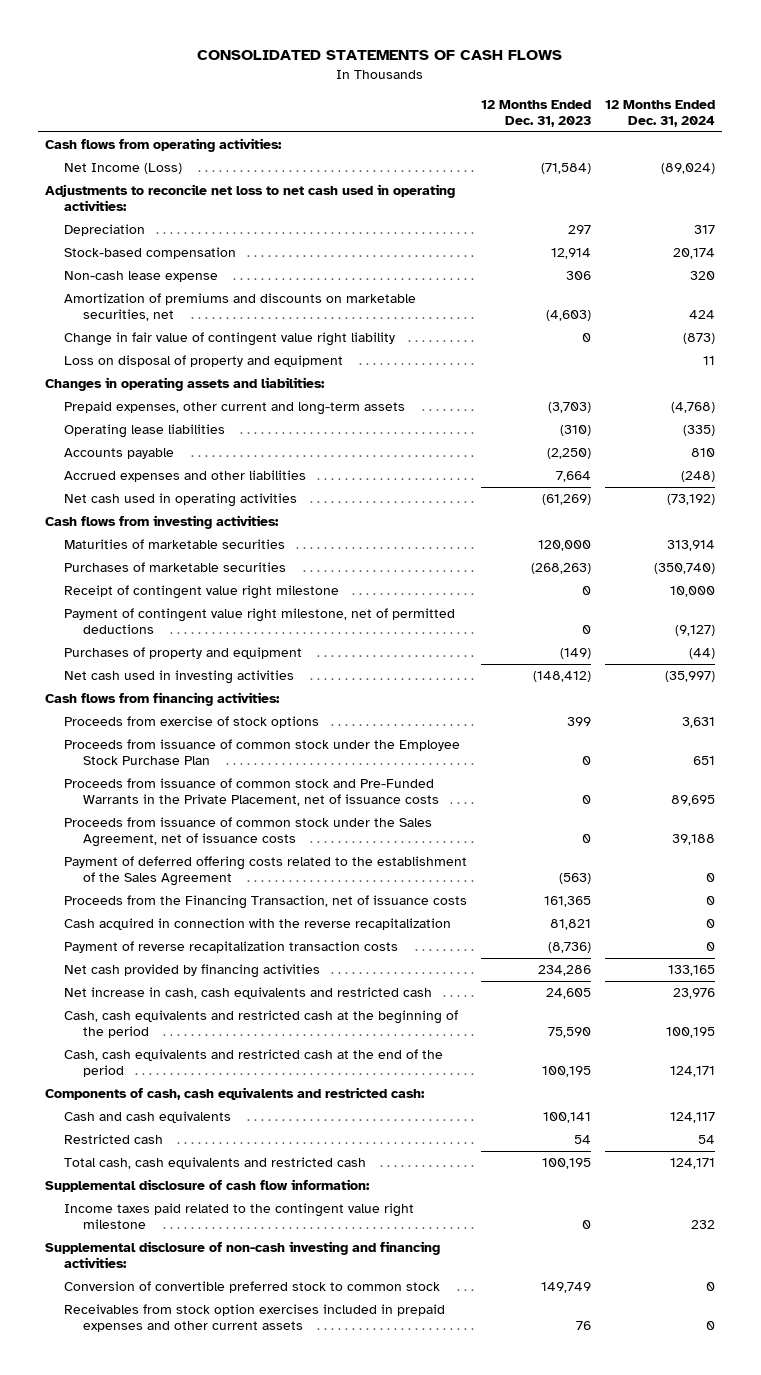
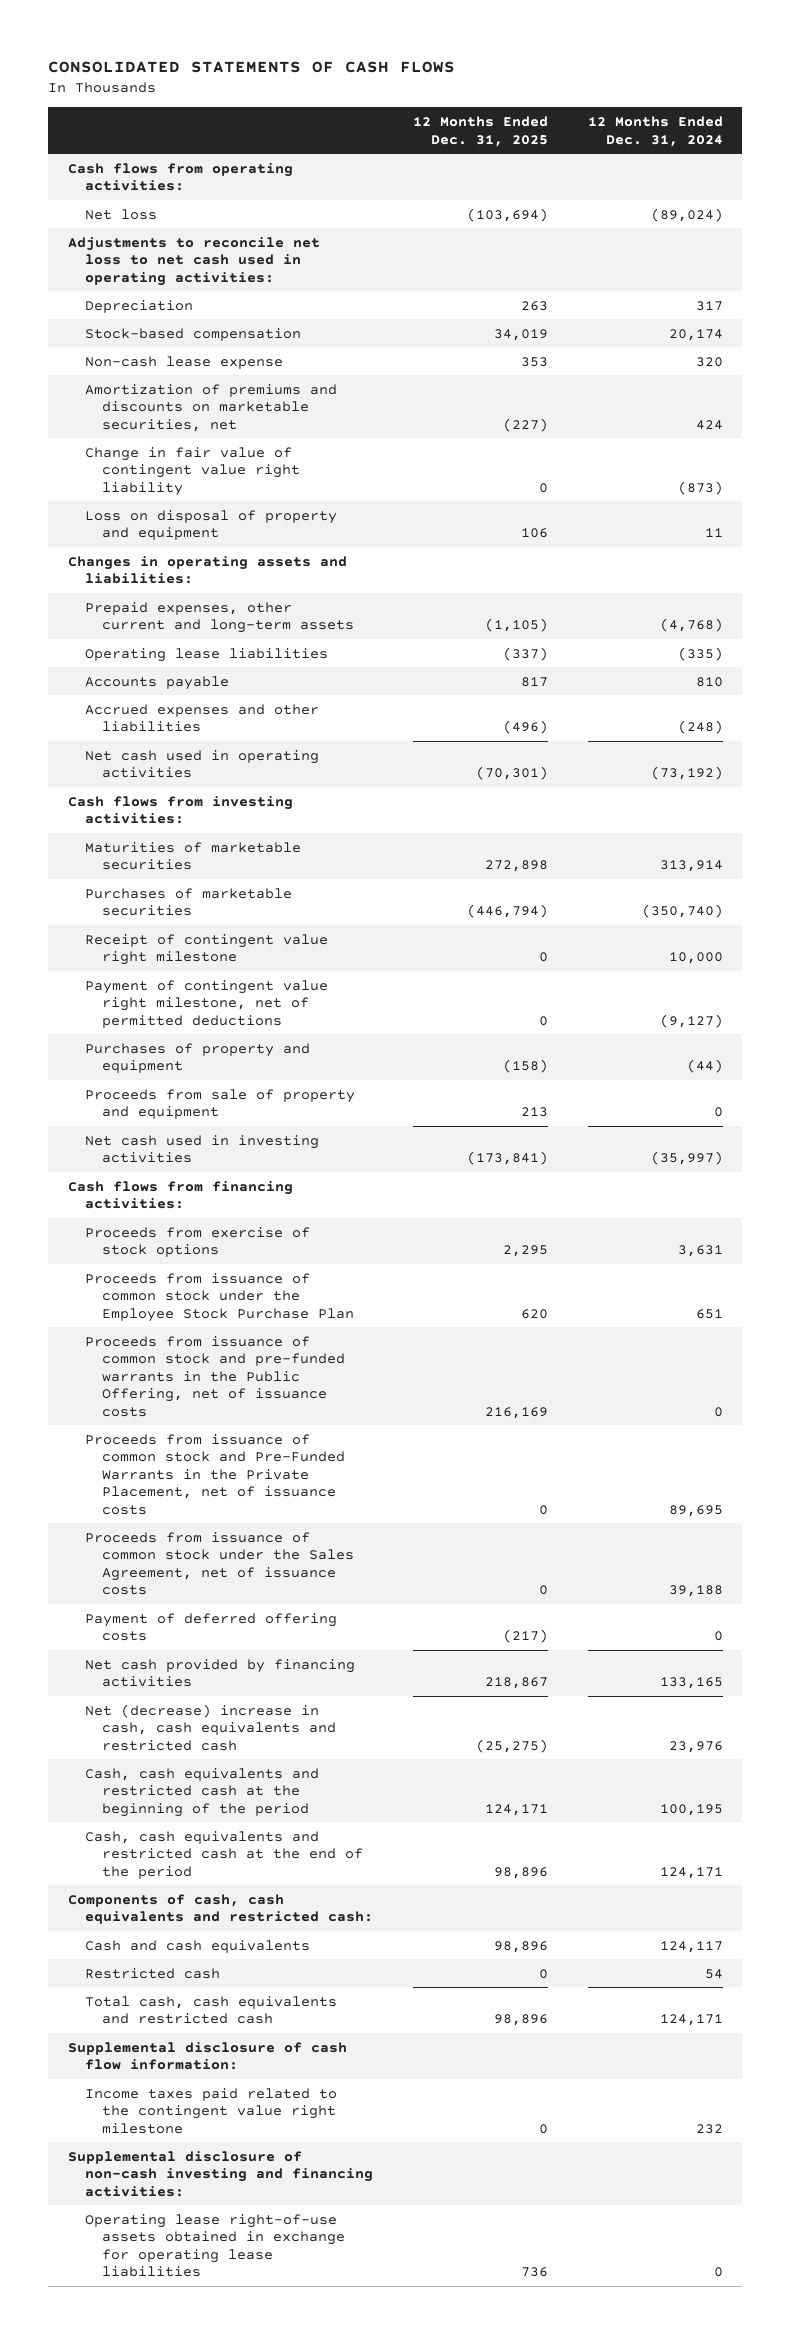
- | 12 Months Ended Dec. 31, 2023 | 12 Months Ended Dec. 31, 2024
+ | 12 Months Ended Dec. 31, 2025 | 12 Months Ended Dec. 31, 2024
- Net Income (Loss) | (71,584) | (89,024)
+ Net loss | (103,694) | (89,024)
+ Proceeds from sale of property and equipment | 213 | 0
+ Proceeds from issuance of common stock and pre-funded warrants in the Public Offering, net of issuance costs | 216,169 | 0
- Payment of deferred offering costs related to the establishment of the Sales Agreement | (563) | 0
- Proceeds from the Financing Transaction, net of issuance costs | 161,365 | 0
- Cash acquired in connection with the reverse recapitalization | 81,821 | 0
- Payment of reverse recapitalization transaction costs | (8,736) | 0
+ Payment of deferred offering costs | (217) | 0
- Net increase in cash, cash equivalents and restricted cash | 24,605 | 23,976
+ Net (decrease) increase in cash, cash equivalents and restricted cash | (25,275) | 23,976
- Conversion of convertible preferred stock to common stock | 149,749 | 0
- Receivables from stock option exercises included in prepaid expenses and other current assets | 76 | 0
+ Operating lease right-of-use assets obtained in exchange for operating lease liabilities | 736 | 0

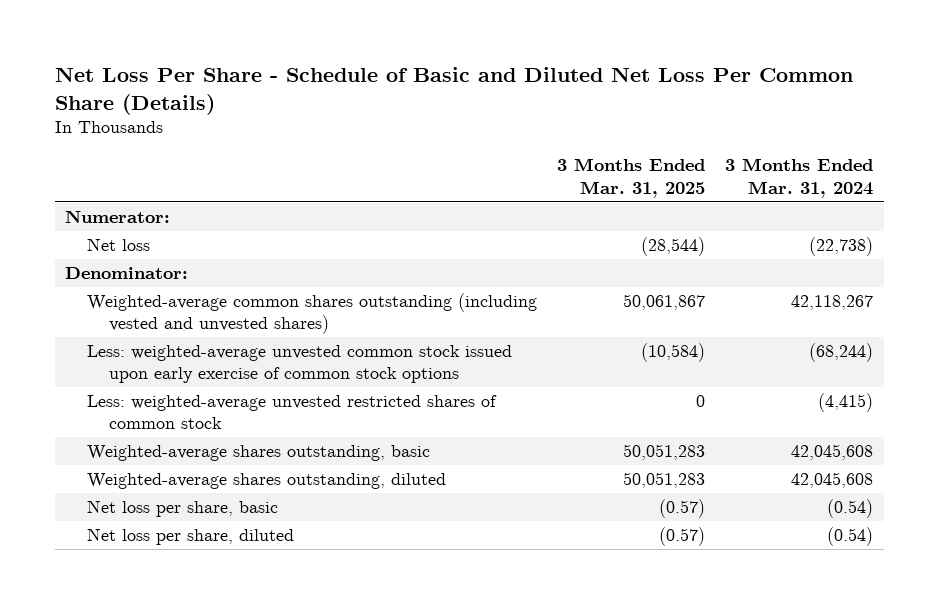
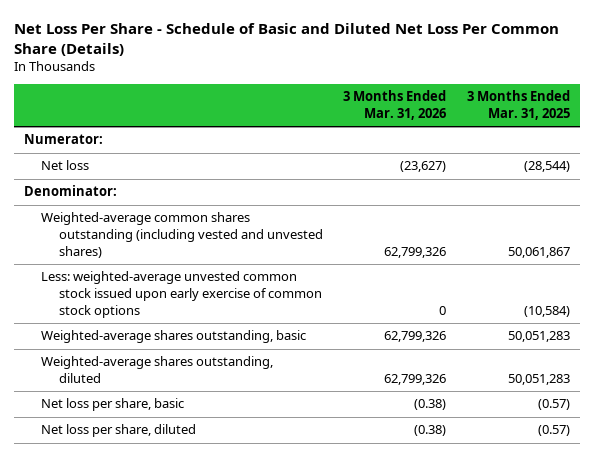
- | 3 Months Ended Mar. 31, 2025 | 3 Months Ended Mar. 31, 2024
+ | 3 Months Ended Mar. 31, 2026 | 3 Months Ended Mar. 31, 2025
- Less: weighted-average unvested restricted shares of common stock | 0 | (4,415)

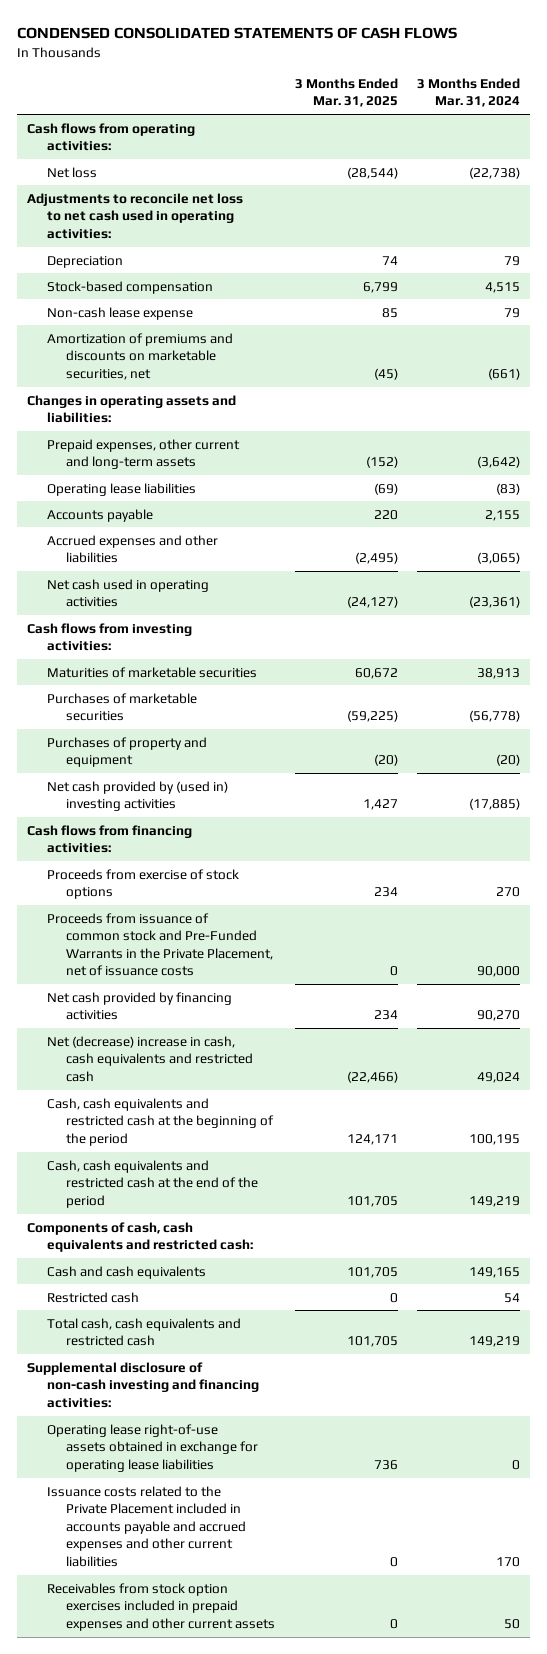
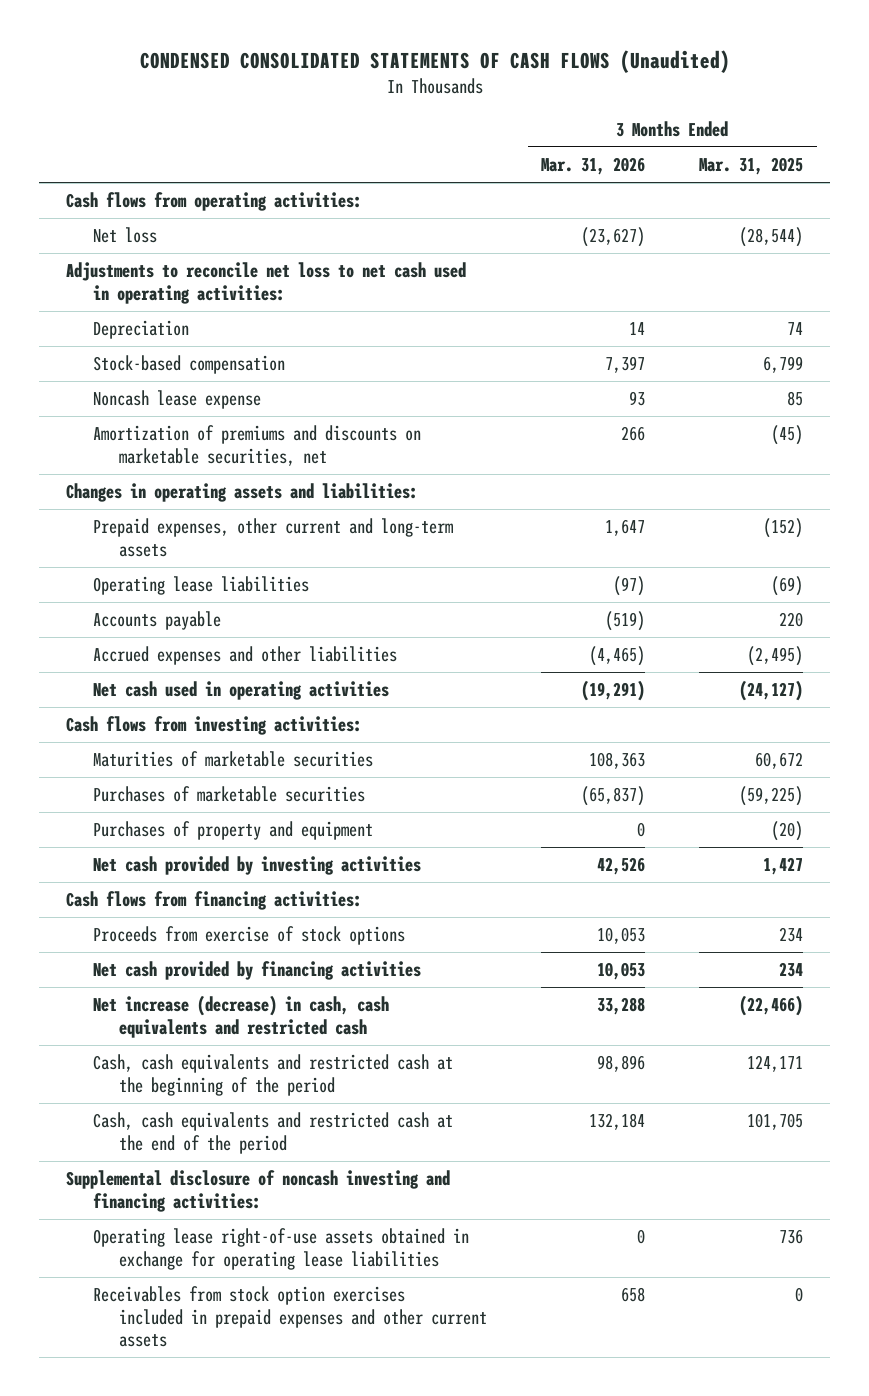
- CONDENSED CONSOLIDATED STATEMENTS OF CASH FLOWS
+ CONDENSED CONSOLIDATED STATEMENTS OF CASH FLOWS (Unaudited)
- | 3 Months Ended Mar. 31, 2025 | 3 Months Ended Mar. 31, 2024
+ | 3 Months Ended Mar. 31, 2026 | 3 Months Ended Mar. 31, 2025
- Non-cash lease expense | 85 | 79
+ Noncash lease expense | 93 | 85
- Net cash provided by (used in) investing activities | 1,427 | (17,885)
+ Net cash provided by investing activities | 42,526 | 1,427
- Proceeds from issuance of common stock and Pre-Funded Warrants in the Private Placement, net of issuance costs | 0 | 90,000
- Net (decrease) increase in cash, cash equivalents and restricted cash | (22,466) | 49,024
+ Net increase (decrease) in cash, cash equivalents and restricted cash | 33,288 | (22,466)
- Components of cash, cash equivalents and restricted cash:
- Cash and cash equivalents | 101,705 | 149,165
- Restricted cash | 0 | 54
- Total cash, cash equivalents and restricted cash | 101,705 | 149,219
- Supplemental disclosure of non-cash investing and financing activities:
+ Supplemental disclosure of noncash investing and financing activities:
- Issuance costs related to the Private Placement included in accounts payable and accrued expenses and other current liabilities | 0 | 170

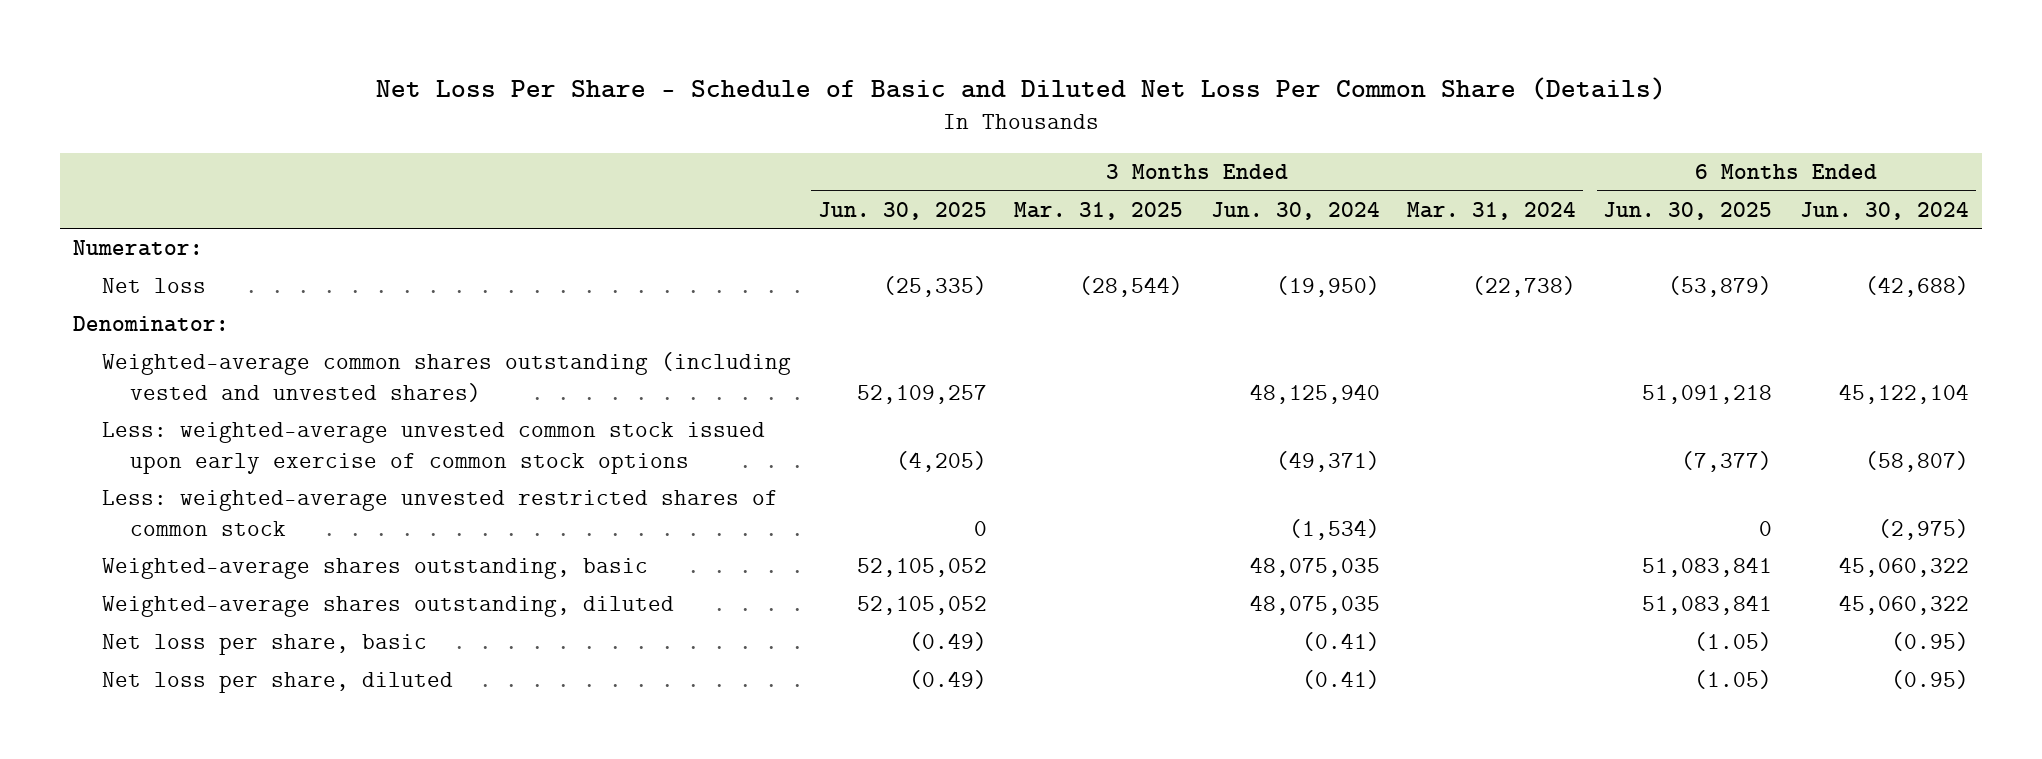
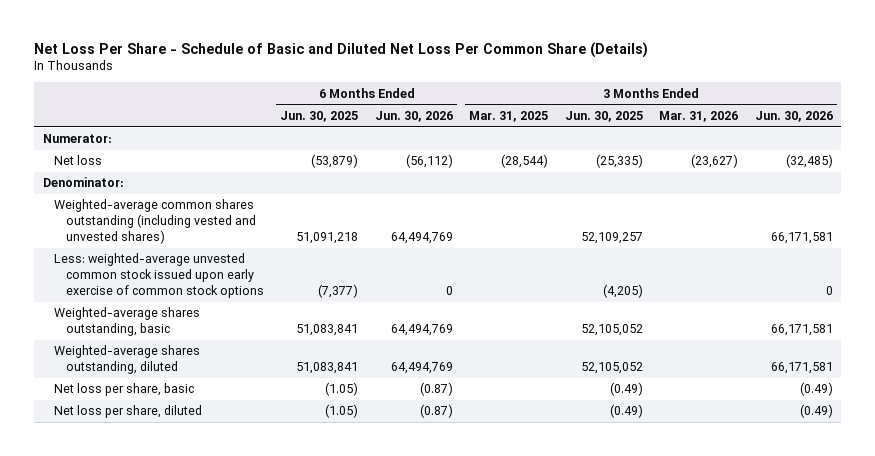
- | 3 Months Ended Jun. 30, 2025 | 3 Months Ended Mar. 31, 2025 | 3 Months Ended Jun. 30, 2024 | 3 Months Ended Mar. 31, 2024 | 6 Months Ended Jun. 30, 2025 | 6 Months Ended Jun. 30, 2024
+ | 6 Months Ended Jun. 30, 2025 | 6 Months Ended Jun. 30, 2026 | 3 Months Ended Mar. 31, 2025 | 3 Months Ended Jun. 30, 2025 | 3 Months Ended Mar. 31, 2026 | 3 Months Ended Jun. 30, 2026
- Less: weighted-average unvested restricted shares of common stock | 0 | | (1,534) | | 0 | (2,975)

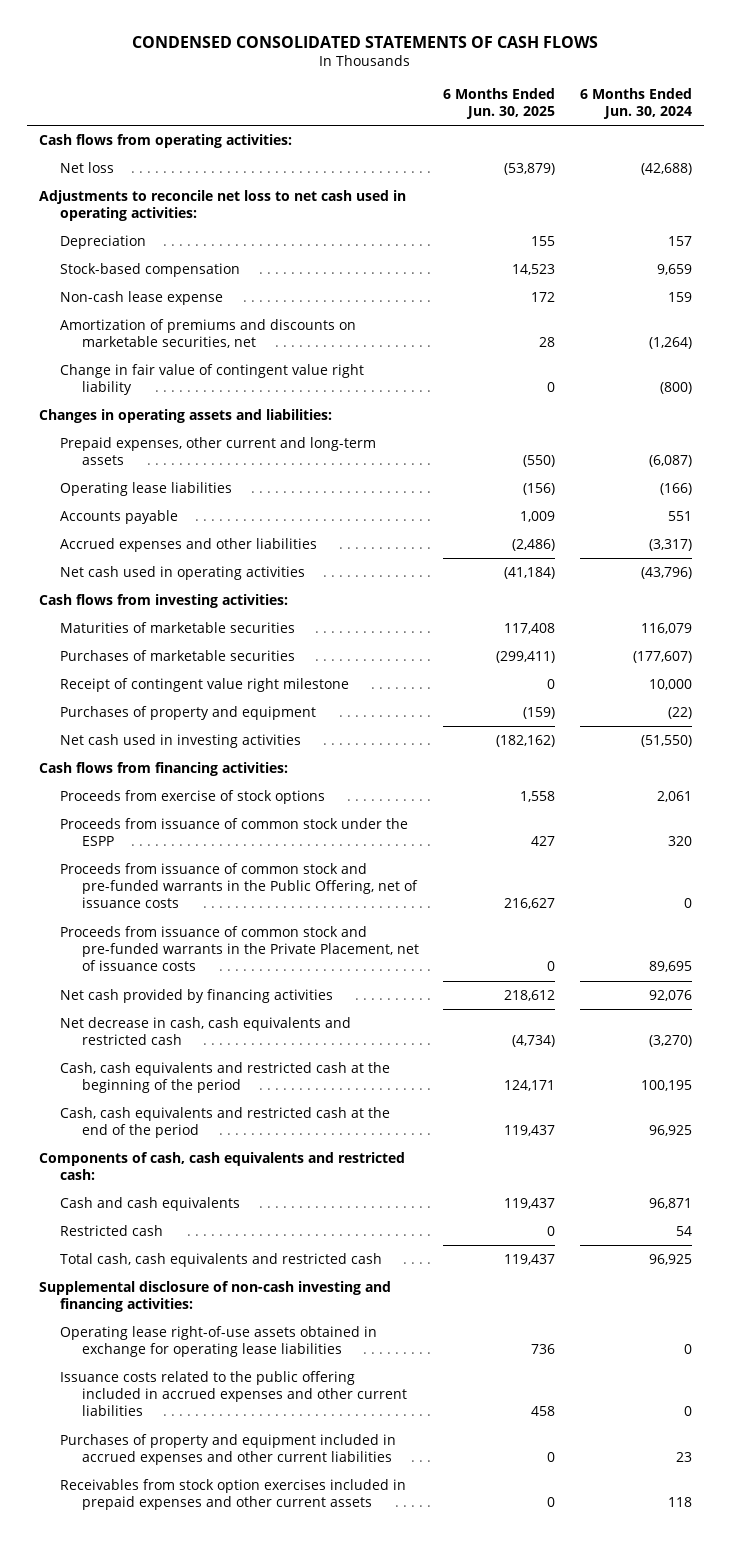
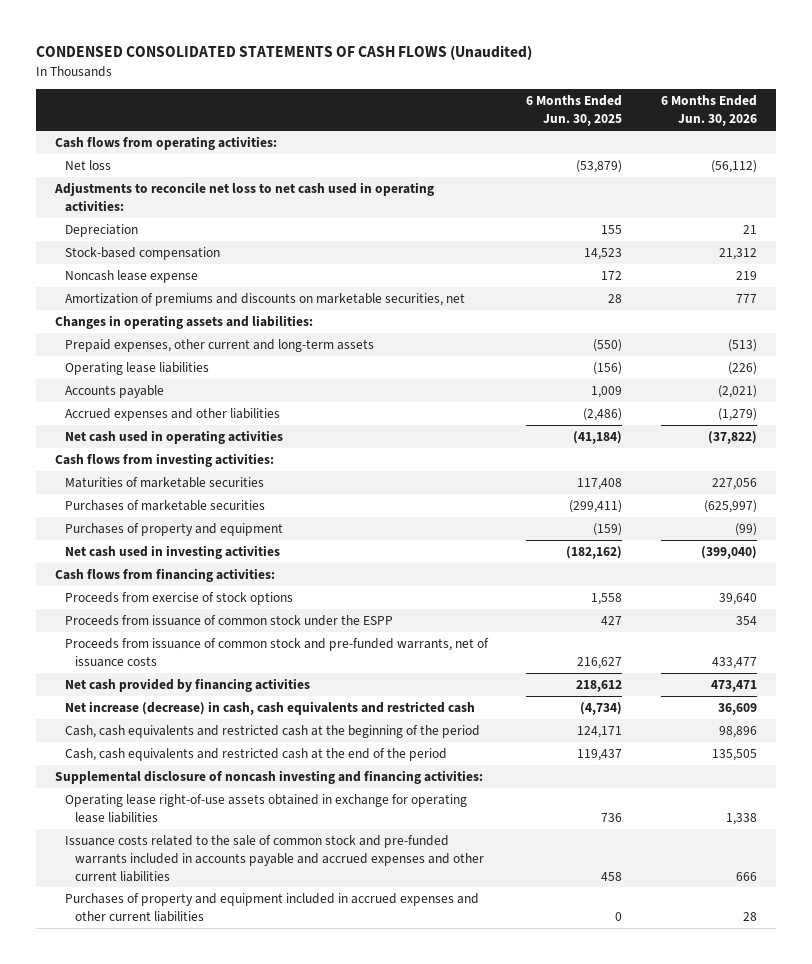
- CONDENSED CONSOLIDATED STATEMENTS OF CASH FLOWS
+ CONDENSED CONSOLIDATED STATEMENTS OF CASH FLOWS (Unaudited)
- | 6 Months Ended Jun. 30, 2025 | 6 Months Ended Jun. 30, 2024
+ | 6 Months Ended Jun. 30, 2025 | 6 Months Ended Jun. 30, 2026
- Non-cash lease expense | 172 | 159
+ Noncash lease expense | 172 | 219
- Change in fair value of contingent value right liability | 0 | (800)
- Receipt of contingent value right milestone | 0 | 10,000
- Proceeds from issuance of common stock and pre-funded warrants in the Public Offering, net of issuance costs | 216,627 | 0
- Proceeds from issuance of common stock and pre-funded warrants in the Private Placement, net of issuance costs | 0 | 89,695
+ Proceeds from issuance of common stock and pre-funded warrants, net of issuance costs | 216,627 | 433,477
- Net decrease in cash, cash equivalents and restricted cash | (4,734) | (3,270)
+ Net increase (decrease) in cash, cash equivalents and restricted cash | (4,734) | 36,609
- Components of cash, cash equivalents and restricted cash:
- Cash and cash equivalents | 119,437 | 96,871
- Restricted cash | 0 | 54
- Total cash, cash equivalents and restricted cash | 119,437 | 96,925
- Supplemental disclosure of non-cash investing and financing activities:
+ Supplemental disclosure of noncash investing and financing activities:
- Issuance costs related to the public offering included in accrued expenses and other current liabilities | 458 | 0
+ Issuance costs related to the sale of common stock and pre-funded warrants included in accounts payable and accrued expenses and other current liabilities | 458 | 666
- Receivables from stock option exercises included in prepaid expenses and other current assets | 0 | 118

